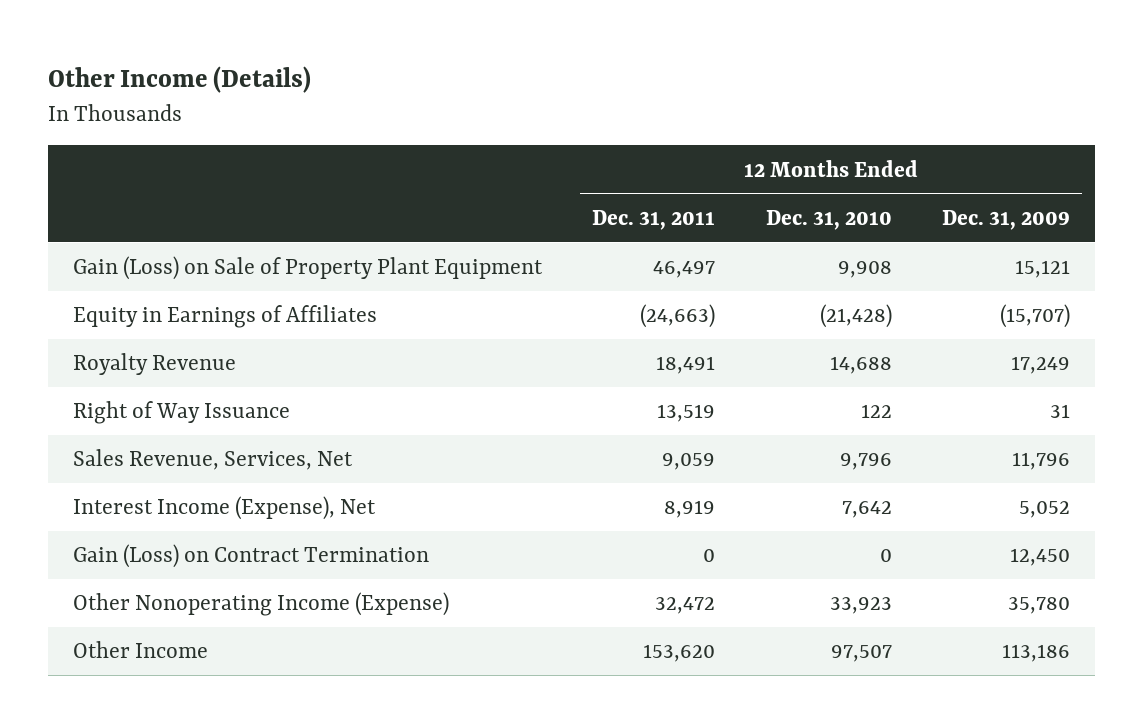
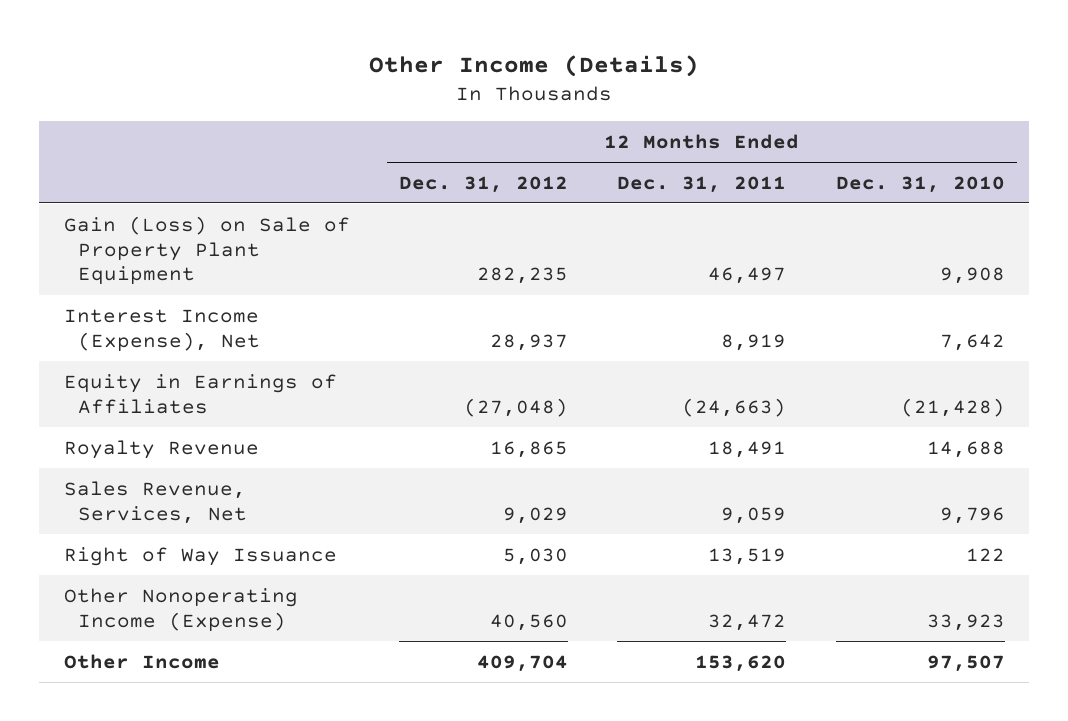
- | 12 Months Ended Dec. 31, 2011 | 12 Months Ended Dec. 31, 2010 | 12 Months Ended Dec. 31, 2009
+ | 12 Months Ended Dec. 31, 2012 | 12 Months Ended Dec. 31, 2011 | 12 Months Ended Dec. 31, 2010
moved up: Interest Income (Expense), Net | 28,937 | 8,919 | 7,642
- Gain (Loss) on Contract Termination | 0 | 0 | 12,450
moved down: Right of Way Issuance | 5,030 | 13,519 | 122

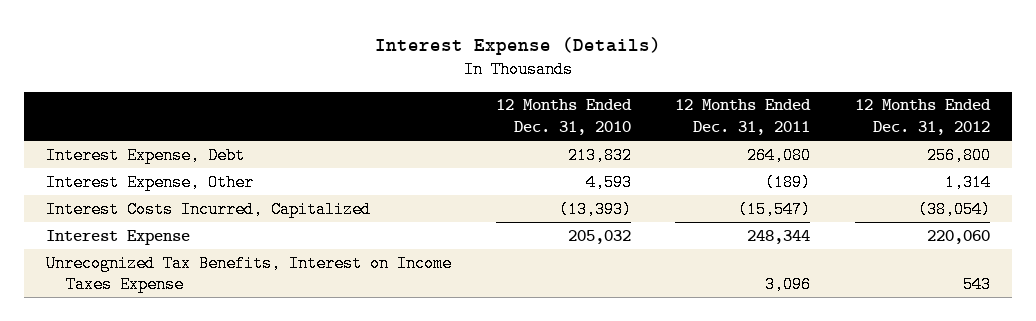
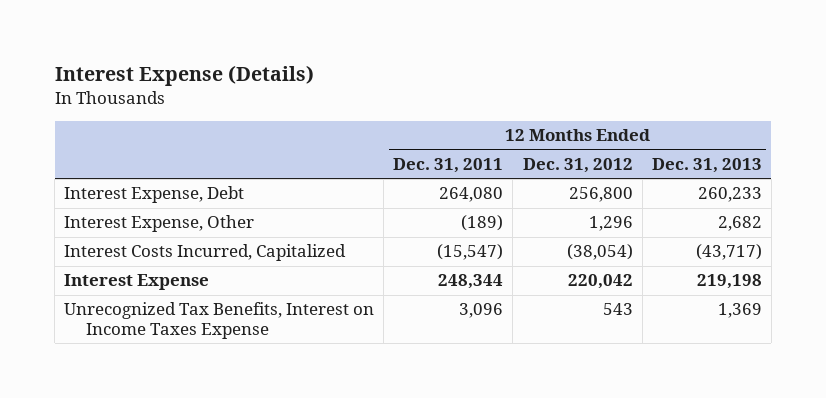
- | 12 Months Ended Dec. 31, 2010 | 12 Months Ended Dec. 31, 2011 | 12 Months Ended Dec. 31, 2012
+ | 12 Months Ended Dec. 31, 2011 | 12 Months Ended Dec. 31, 2012 | 12 Months Ended Dec. 31, 2013
- Interest Expense, Other | 4,593 | (189) | 1,314
+ Interest Expense, Other | (189) | 1,296 | 2,682
- Interest Expense | 205,032 | 248,344 | 220,060
+ Interest Expense | 248,344 | 220,042 | 219,198

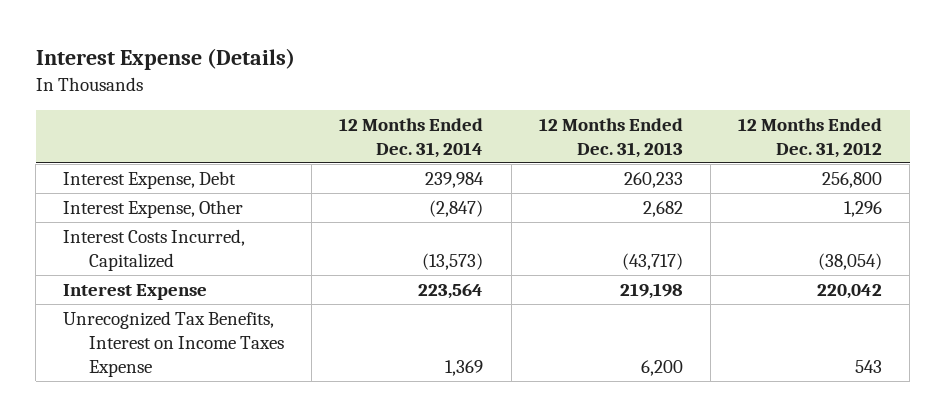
- | 12 Months Ended Dec. 31, 2011 | 12 Months Ended Dec. 31, 2012 | 12 Months Ended Dec. 31, 2013
+ | 12 Months Ended Dec. 31, 2014 | 12 Months Ended Dec. 31, 2013 | 12 Months Ended Dec. 31, 2012
- Unrecognized Tax Benefits, Interest on Income Taxes Expense | 3,096 | 543 | 1,369
+ Unrecognized Tax Benefits, Interest on Income Taxes Expense | 1,369 | 6,200 | 543

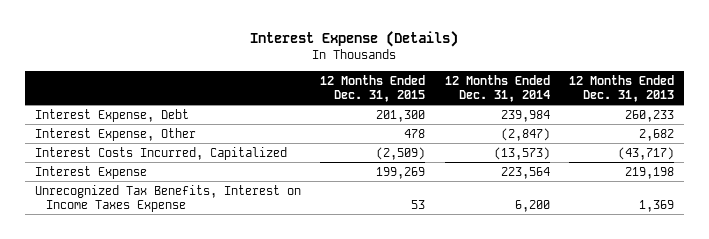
- | 12 Months Ended Dec. 31, 2014 | 12 Months Ended Dec. 31, 2013 | 12 Months Ended Dec. 31, 2012
+ | 12 Months Ended Dec. 31, 2015 | 12 Months Ended Dec. 31, 2014 | 12 Months Ended Dec. 31, 2013
- Unrecognized Tax Benefits, Interest on Income Taxes Expense | 1,369 | 6,200 | 543
+ Unrecognized Tax Benefits, Interest on Income Taxes Expense | 53 | 6,200 | 1,369

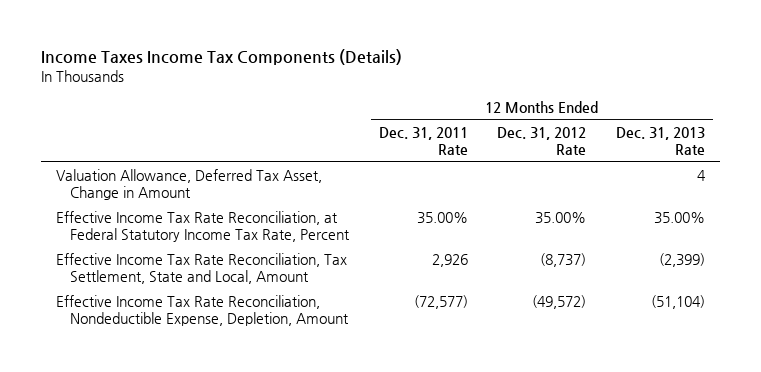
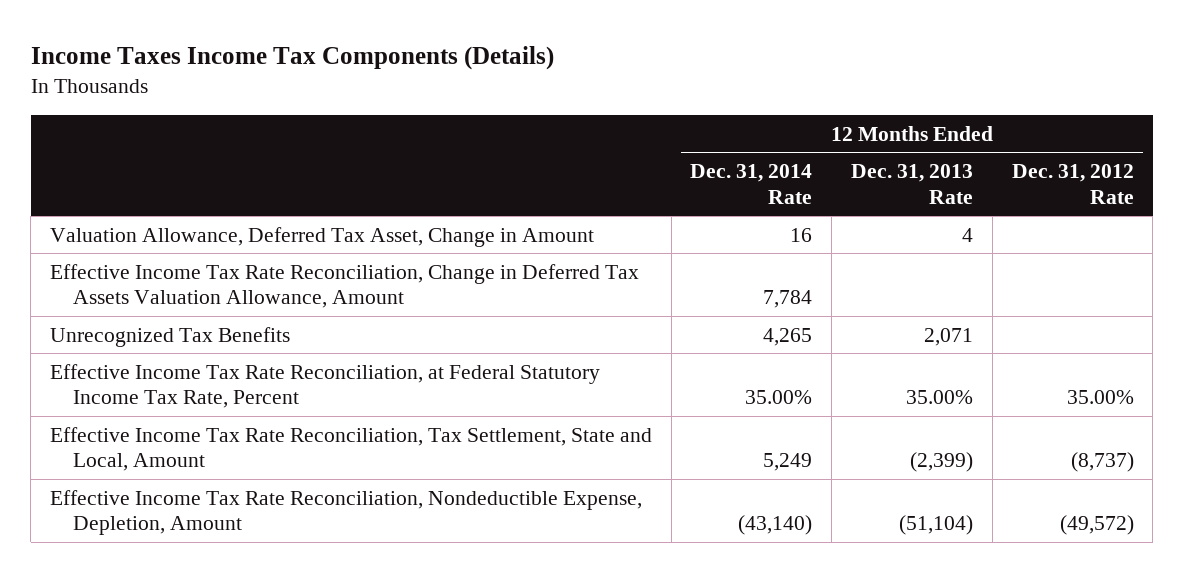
- | 12 Months Ended Dec. 31, 2011 Rate | 12 Months Ended Dec. 31, 2012 Rate | 12 Months Ended Dec. 31, 2013 Rate
+ | 12 Months Ended Dec. 31, 2014 Rate | 12 Months Ended Dec. 31, 2013 Rate | 12 Months Ended Dec. 31, 2012 Rate
+ Effective Income Tax Rate Reconciliation, Change in Deferred Tax Assets Valuation Allowance, Amount | 7,784 | |
+ Unrecognized Tax Benefits | 4,265 | 2,071 |

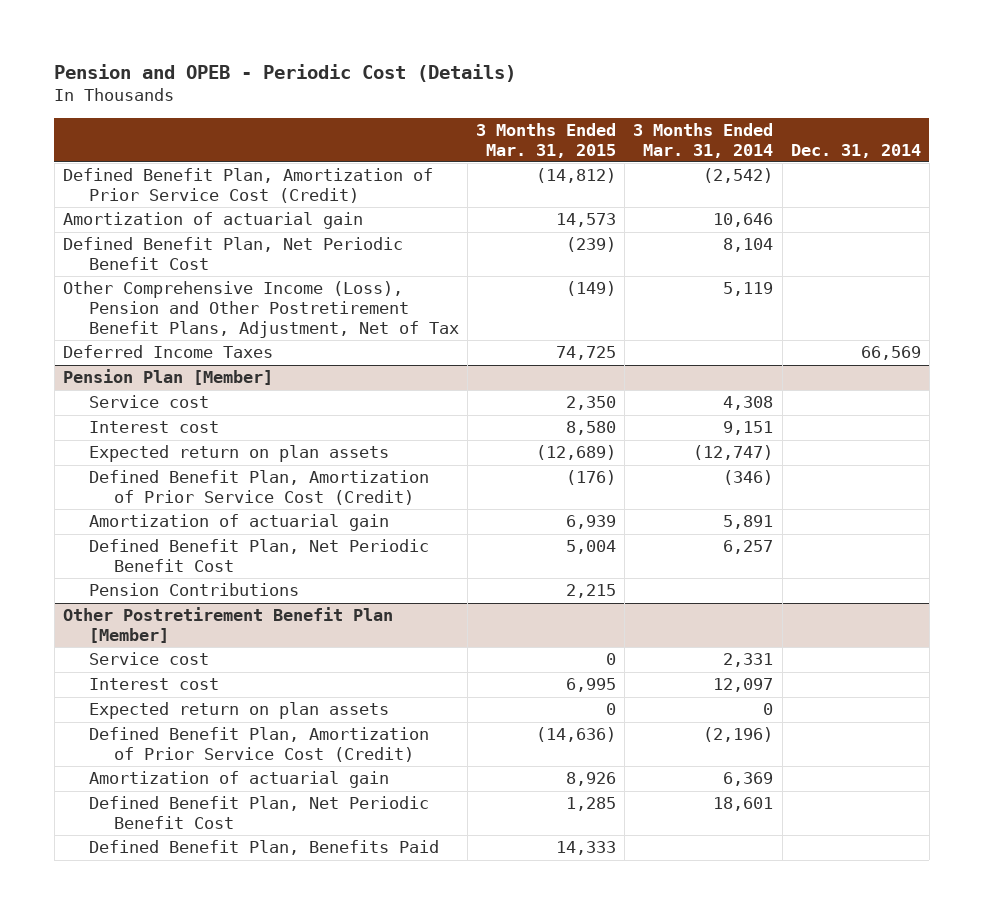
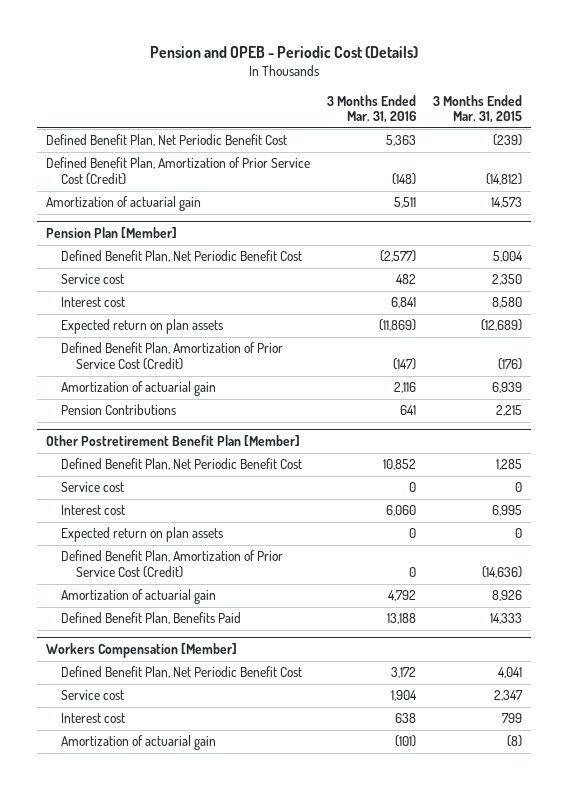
- | 3 Months Ended Mar. 31, 2015 | 3 Months Ended Mar. 31, 2014 | Dec. 31, 2014
+ | 3 Months Ended Mar. 31, 2016 | 3 Months Ended Mar. 31, 2015
moved up: Defined Benefit Plan, Net Periodic Benefit Cost | 5,363 | (239)
- Other Comprehensive Income (Loss), Pension and Other Postretirement Benefit Plans, Adjustment, Net of Tax | (149) | 5,119 |
- Deferred Income Taxes | 74,725 | | 66,569
@ Pension Plan [Member]
moved up: Defined Benefit Plan, Net Periodic Benefit Cost | (2,577) | 5,004
@ Other Postretirement Benefit Plan [Member]
moved up: Defined Benefit Plan, Net Periodic Benefit Cost | 10,852 | 1,285
+ Workers Compensation [Member]
+ Defined Benefit Plan, Net Periodic Benefit Cost | 3,172 | 4,041
+ Service cost | 1,904 | 2,347
+ Interest cost | 638 | 799
+ Amortization of actuarial gain | (101) | (8)

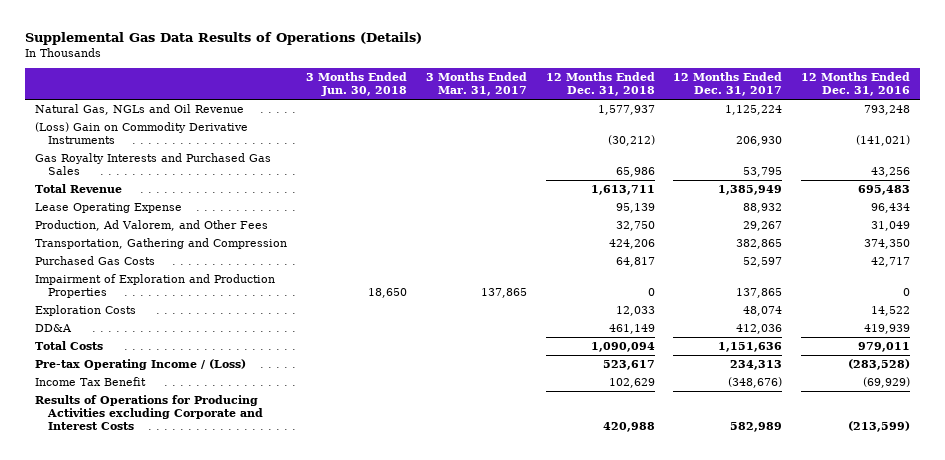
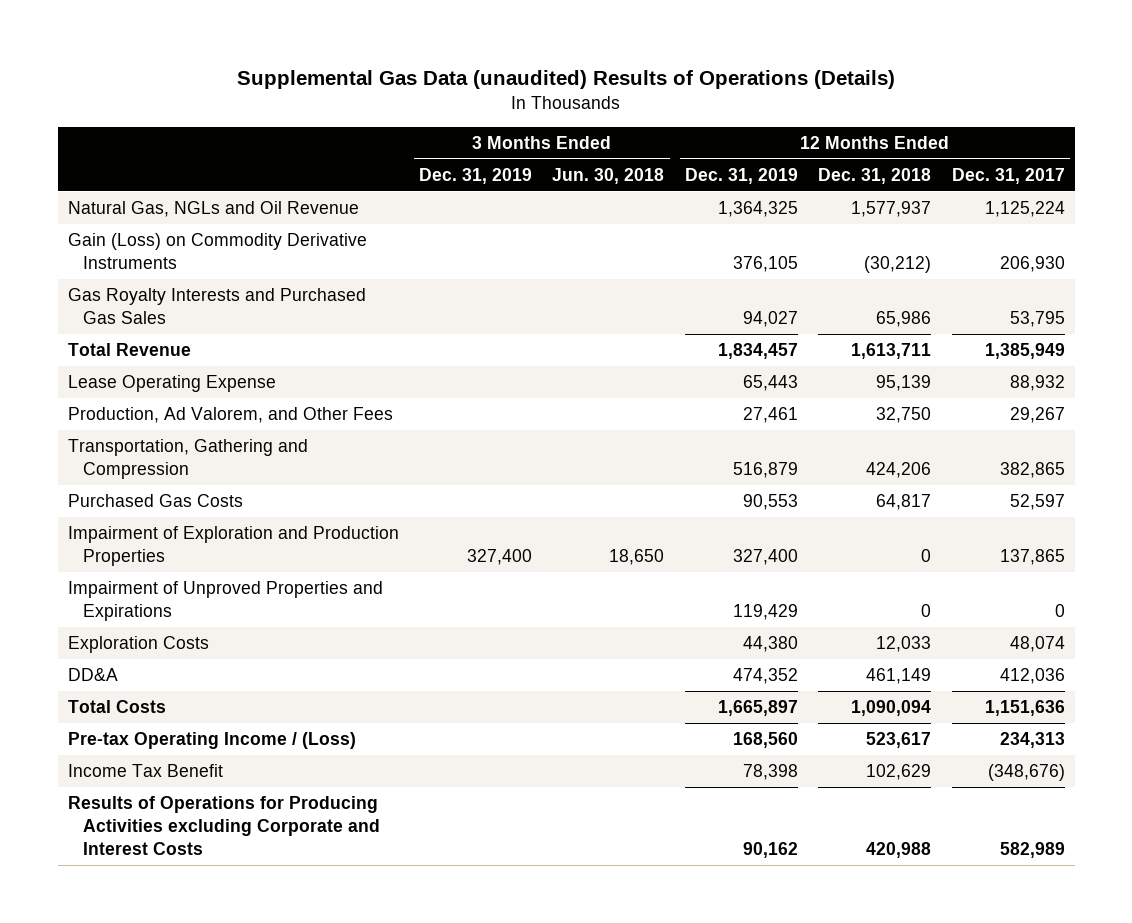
- Supplemental Gas Data Results of Operations (Details)
+ Supplemental Gas Data (unaudited) Results of Operations (Details)
- | 3 Months Ended Jun. 30, 2018 | 3 Months Ended Mar. 31, 2017 | 12 Months Ended Dec. 31, 2018 | 12 Months Ended Dec. 31, 2017 | 12 Months Ended Dec. 31, 2016
+ | 3 Months Ended Dec. 31, 2019 | 3 Months Ended Jun. 30, 2018 | 12 Months Ended Dec. 31, 2019 | 12 Months Ended Dec. 31, 2018 | 12 Months Ended Dec. 31, 2017
- (Loss) Gain on Commodity Derivative Instruments | | | (30,212) | 206,930 | (141,021)
+ Gain (Loss) on Commodity Derivative Instruments | | | 376,105 | (30,212) | 206,930
+ Impairment of Unproved Properties and Expirations | | | 119,429 | 0 | 0

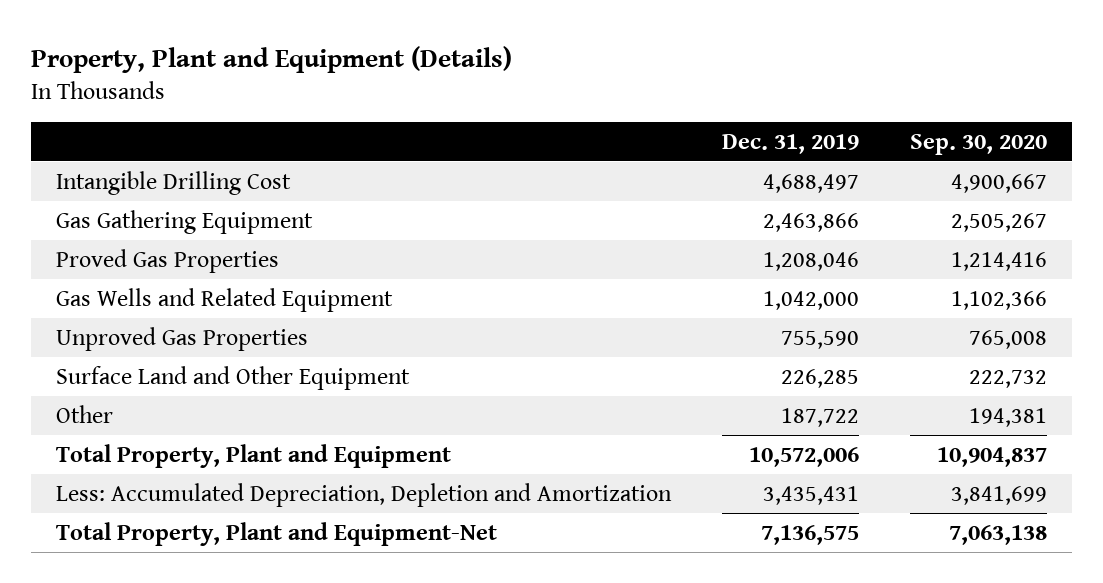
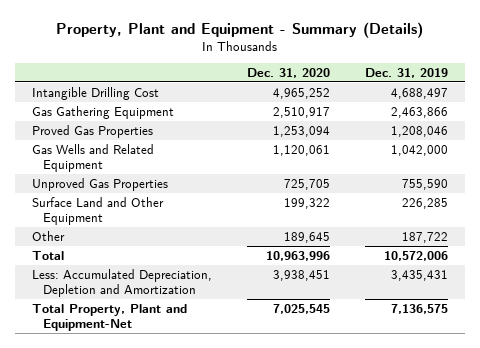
- Property, Plant and Equipment (Details)
+ Property, Plant and Equipment - Summary (Details)
- | Dec. 31, 2019 | Sep. 30, 2020
+ | Dec. 31, 2020 | Dec. 31, 2019
- Total Property, Plant and Equipment | 10,572,006 | 10,904,837
+ Total | 10,963,996 | 10,572,006

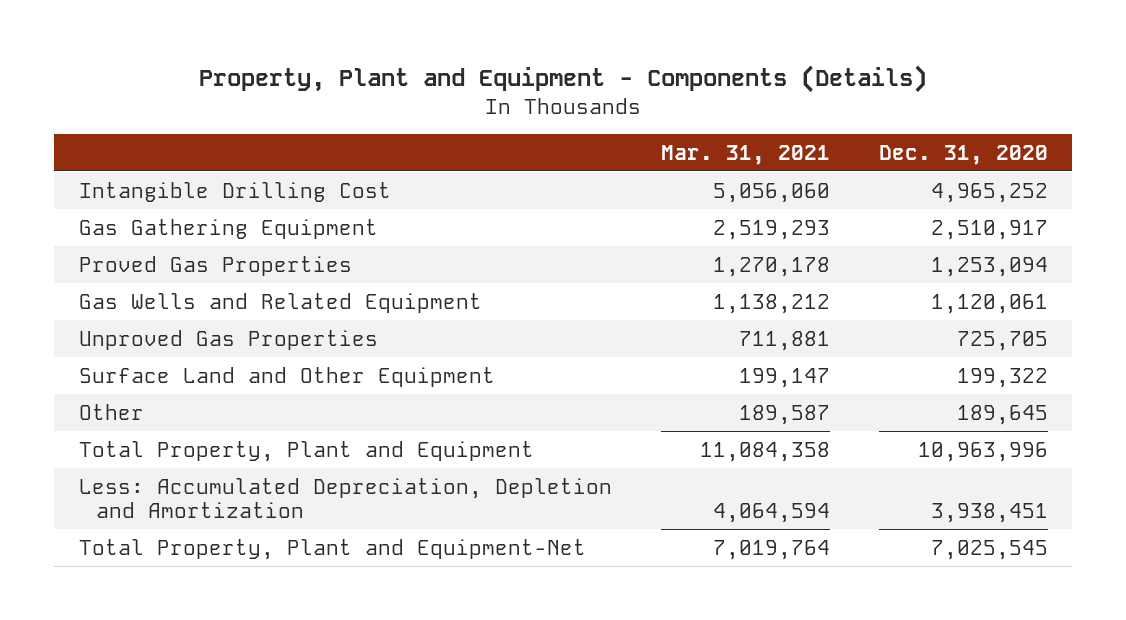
- Property, Plant and Equipment - Summary (Details)
+ Property, Plant and Equipment - Components (Details)
- | Dec. 31, 2020 | Dec. 31, 2019
+ | Mar. 31, 2021 | Dec. 31, 2020
- Total | 10,963,996 | 10,572,006
+ Total Property, Plant and Equipment | 11,084,358 | 10,963,996

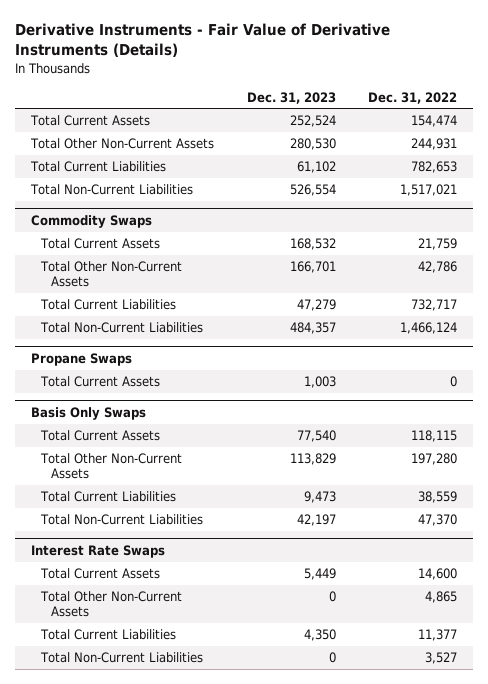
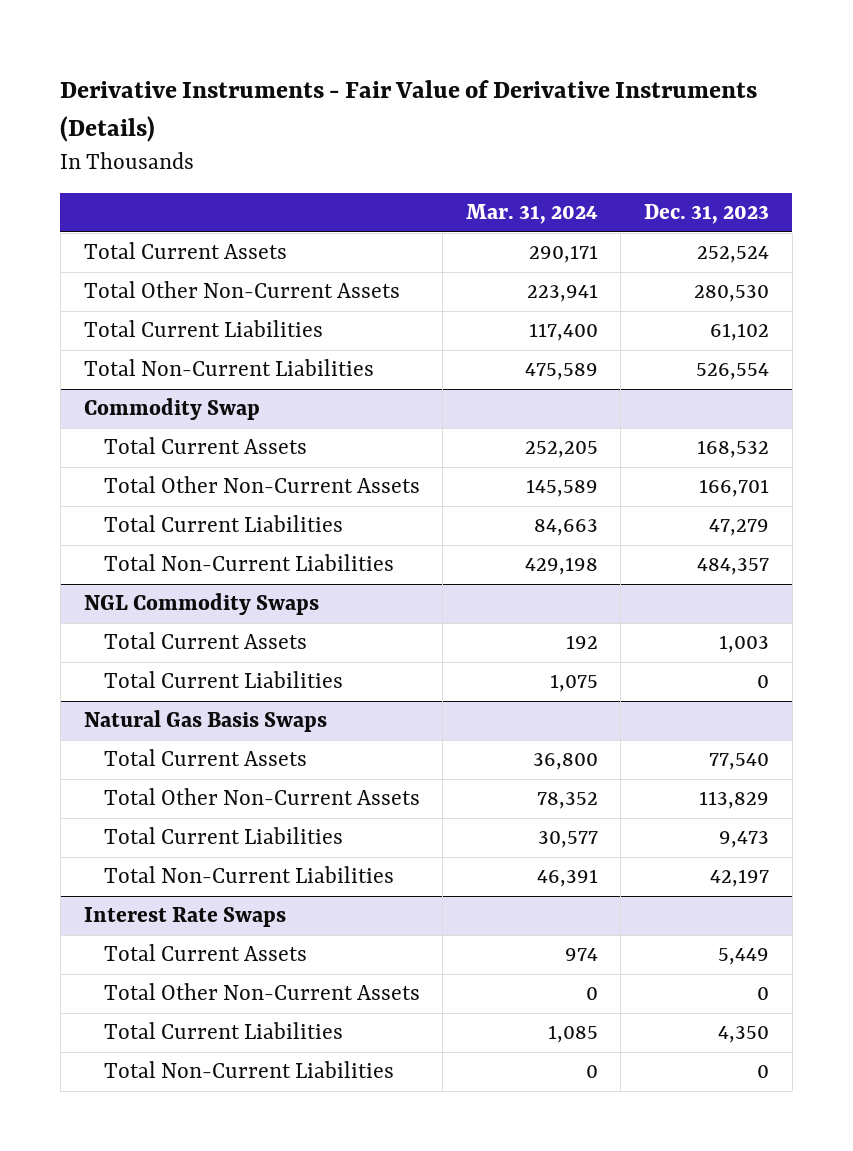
- | Dec. 31, 2023 | Dec. 31, 2022
+ | Mar. 31, 2024 | Dec. 31, 2023
- Commodity Swaps
+ Commodity Swap
- Propane Swaps
+ NGL Commodity Swaps
- Basis Only Swaps
+ Total Current Liabilities | 1,075 | 0
+ Natural Gas Basis Swaps

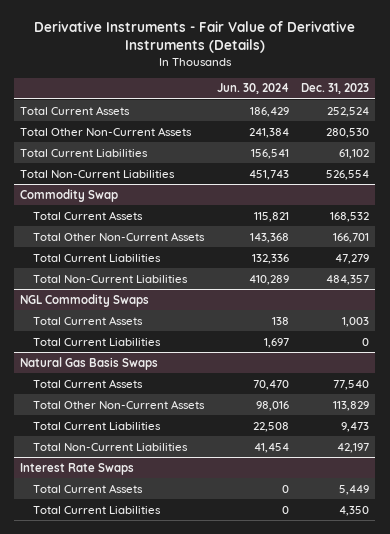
- | Mar. 31, 2024 | Dec. 31, 2023
+ | Jun. 30, 2024 | Dec. 31, 2023
@ Interest Rate Swaps
- Total Other Non-Current Assets | 0 | 0
- Total Non-Current Liabilities | 0 | 0

